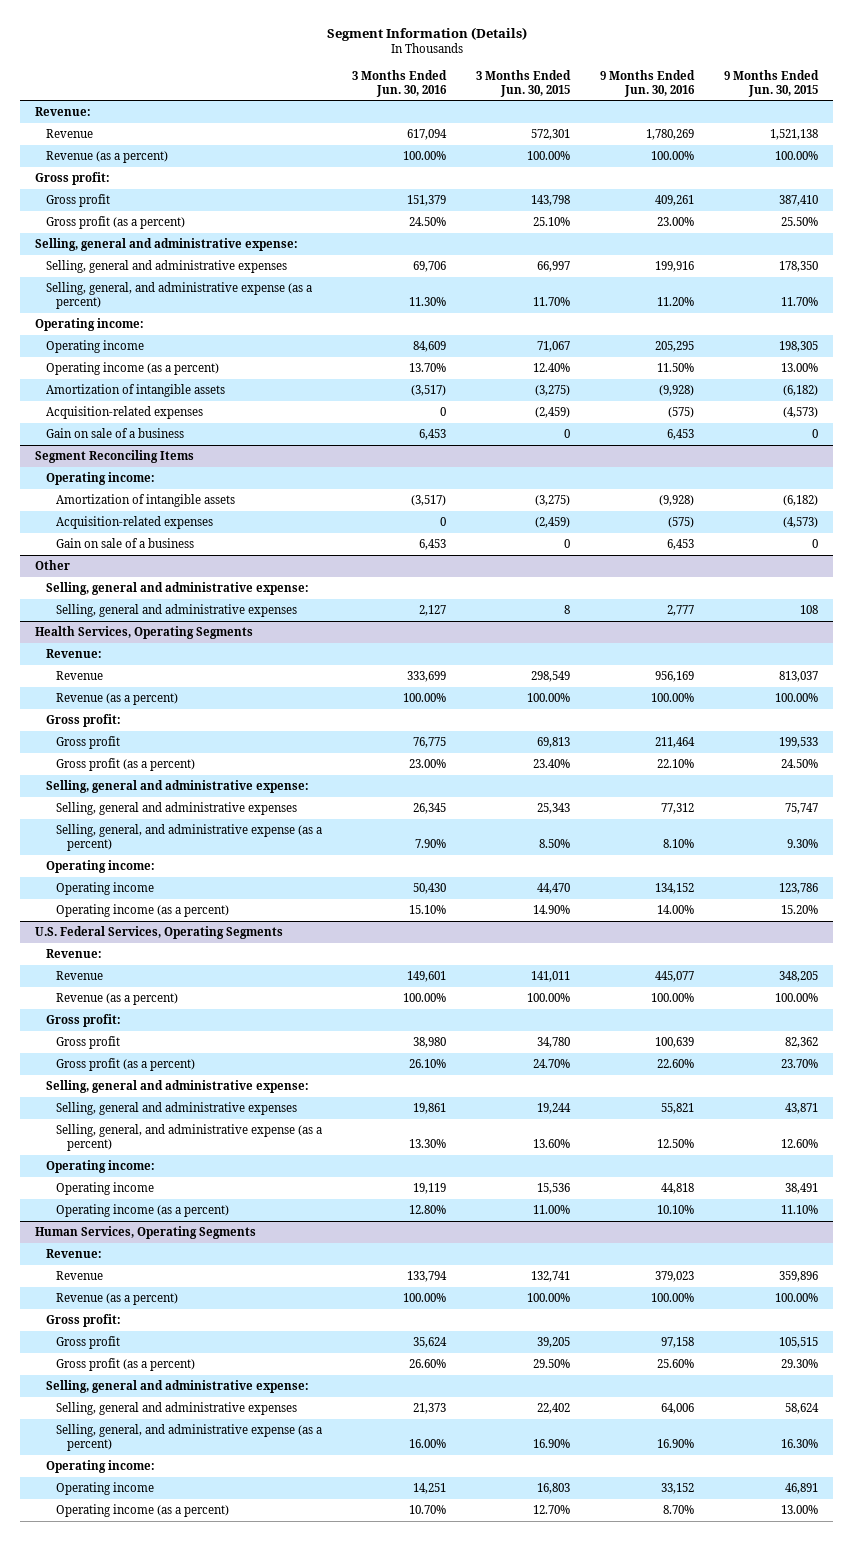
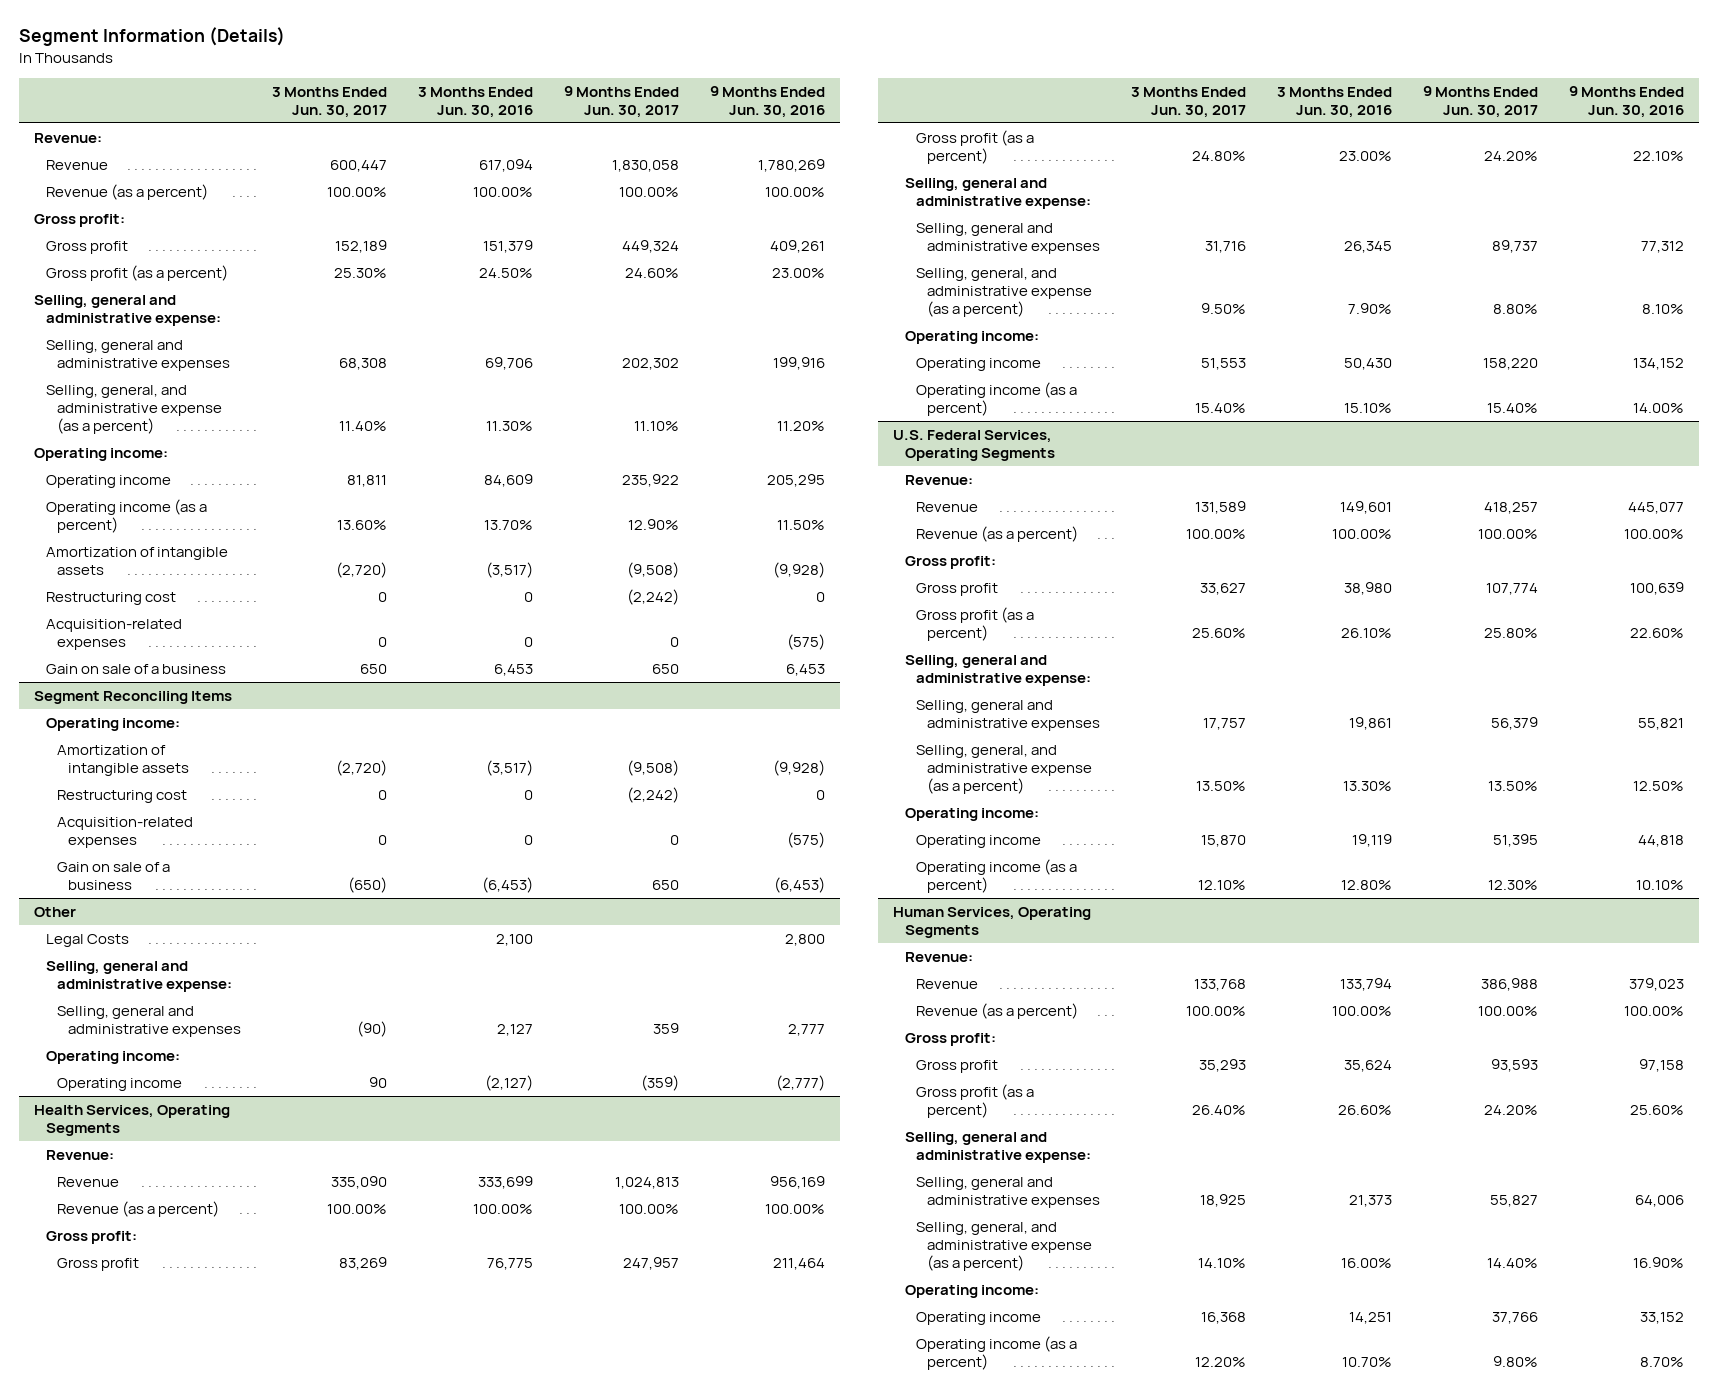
- | 3 Months Ended Jun. 30, 2016 | 3 Months Ended Jun. 30, 2015 | 9 Months Ended Jun. 30, 2016 | 9 Months Ended Jun. 30, 2015
+ | 3 Months Ended Jun. 30, 2017 | 3 Months Ended Jun. 30, 2016 | 9 Months Ended Jun. 30, 2017 | 9 Months Ended Jun. 30, 2016
+ Restructuring cost | 0 | 0 | (2,242) | 0
@ Segment Reconciling Items
+ Restructuring cost | 0 | 0 | (2,242) | 0
- Gain on sale of a business | 6,453 | 0 | 6,453 | 0
+ Gain on sale of a business | (650) | (6,453) | 650 | (6,453)
@ Other
+ Legal Costs | | 2,100 | | 2,800
+ Operating income:
+ Operating income | 90 | (2,127) | (359) | (2,777)

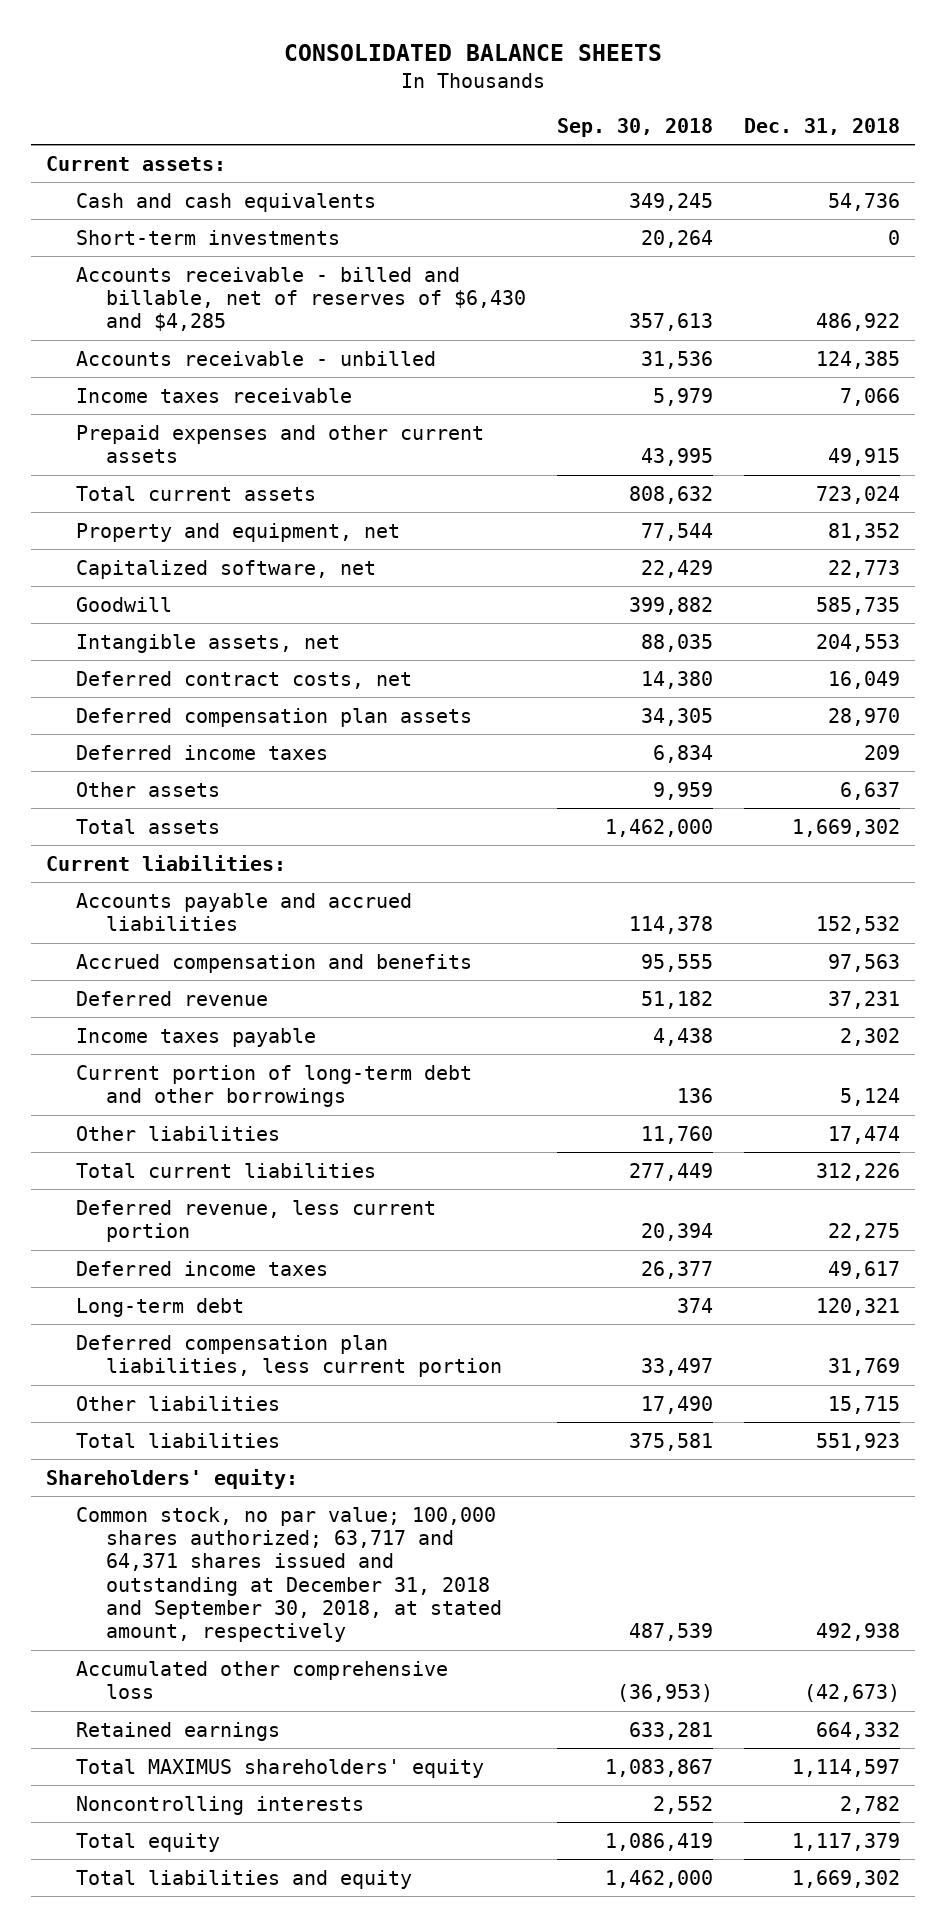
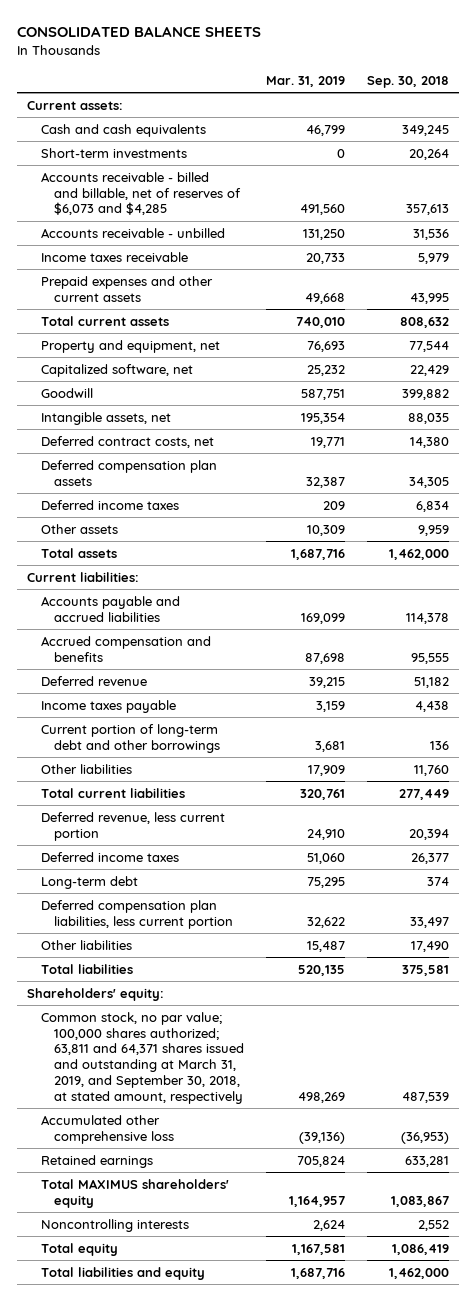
- | Sep. 30, 2018 | Dec. 31, 2018
+ | Mar. 31, 2019 | Sep. 30, 2018
- Accounts receivable - billed and billable, net of reserves of $6,430 and $4,285 | 357,613 | 486,922
+ Accounts receivable - billed and billable, net of reserves of $6,073 and $4,285 | 491,560 | 357,613
- Common stock, no par value; 100,000 shares authorized; 63,717 and 64,371 shares issued and outstanding at December 31, 2018 and September 30, 2018, at stated amount, respectively | 487,539 | 492,938
+ Common stock, no par value; 100,000 shares authorized; 63,811 and 64,371 shares issued and outstanding at March 31, 2019, and September 30, 2018, at stated amount, respectively | 498,269 | 487,539

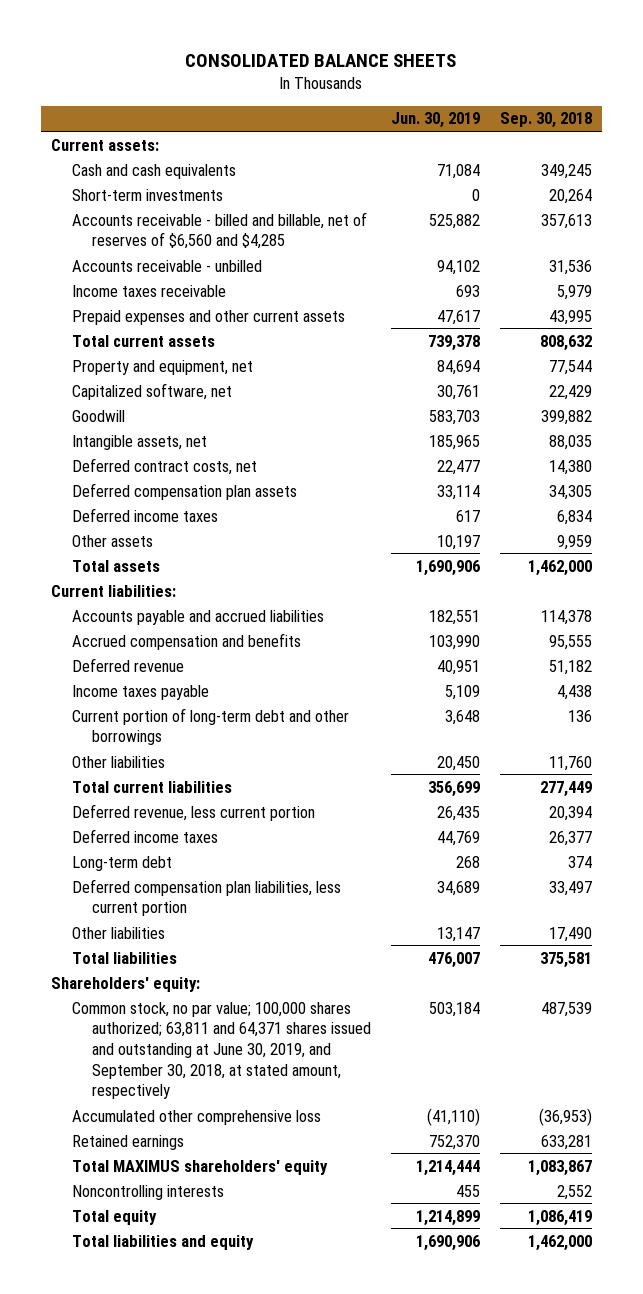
- | Mar. 31, 2019 | Sep. 30, 2018
+ | Jun. 30, 2019 | Sep. 30, 2018
- Accounts receivable - billed and billable, net of reserves of $6,073 and $4,285 | 491,560 | 357,613
+ Accounts receivable - billed and billable, net of reserves of $6,560 and $4,285 | 525,882 | 357,613
- Common stock, no par value; 100,000 shares authorized; 63,811 and 64,371 shares issued and outstanding at March 31, 2019, and September 30, 2018, at stated amount, respectively | 498,269 | 487,539
+ Common stock, no par value; 100,000 shares authorized; 63,811 and 64,371 shares issued and outstanding at June 30, 2019, and September 30, 2018, at stated amount, respectively | 503,184 | 487,539

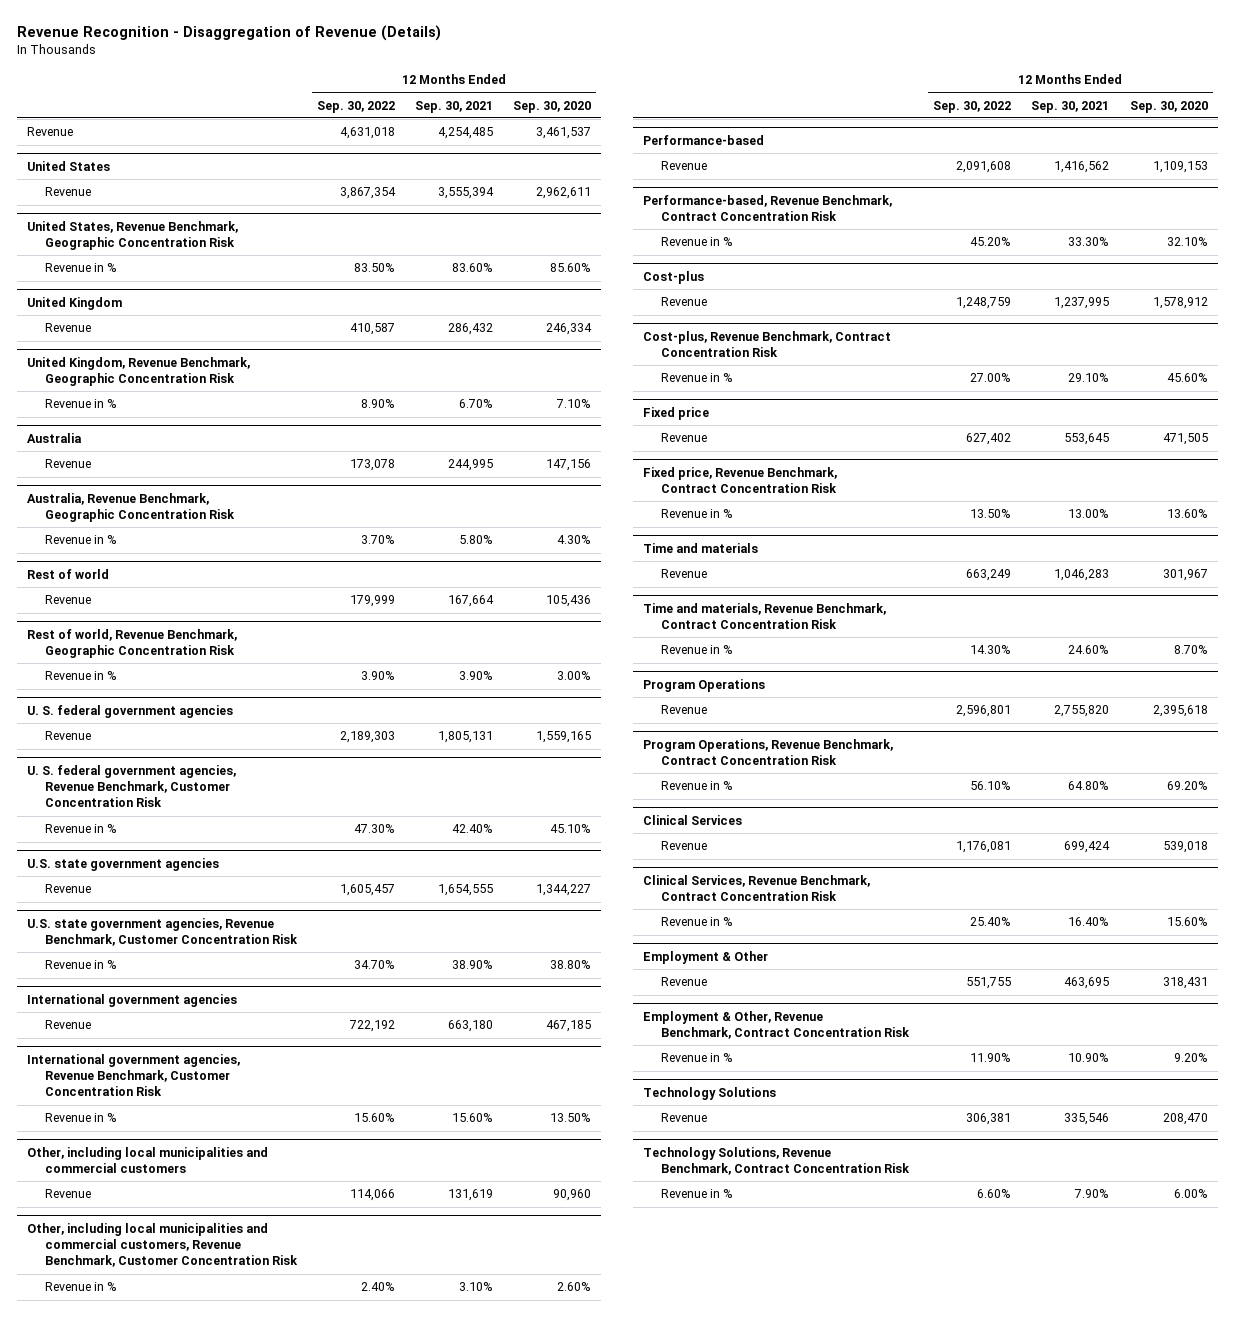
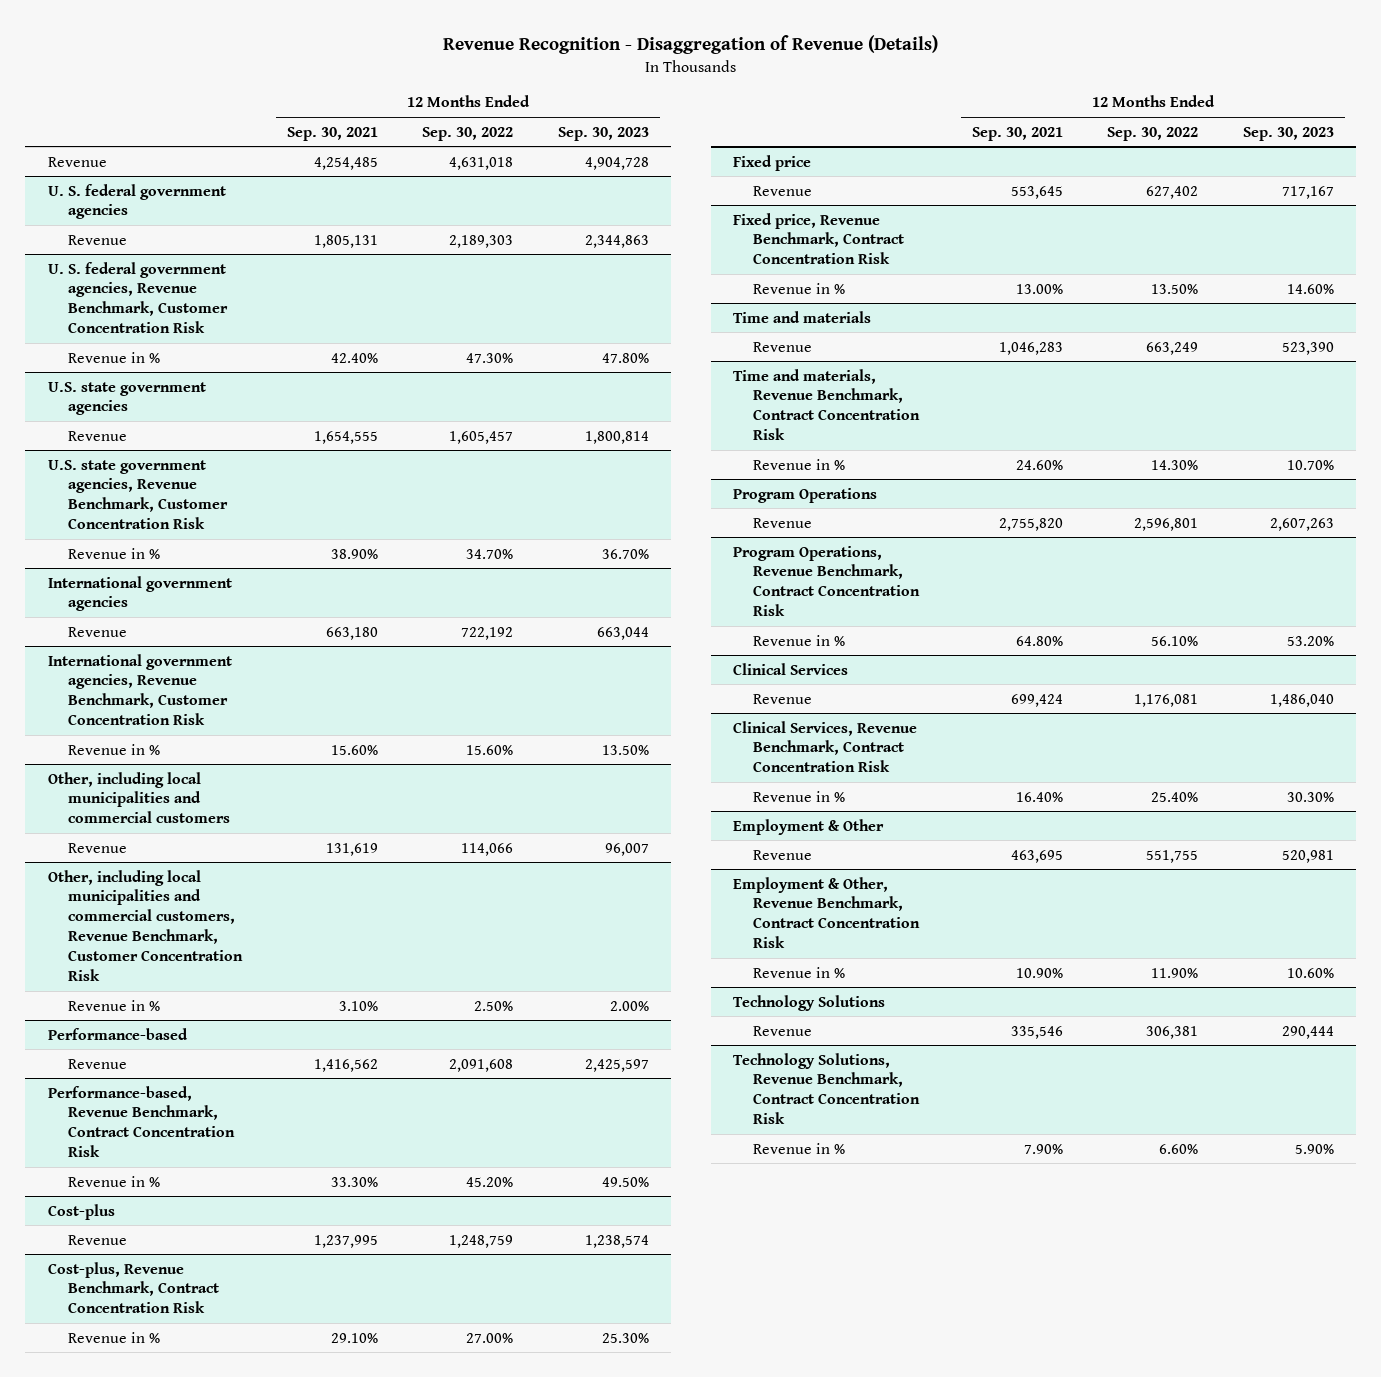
- | 12 Months Ended Sep. 30, 2022 | 12 Months Ended Sep. 30, 2021 | 12 Months Ended Sep. 30, 2020
+ | 12 Months Ended Sep. 30, 2021 | 12 Months Ended Sep. 30, 2022 | 12 Months Ended Sep. 30, 2023
- United States
- Revenue | 3,867,354 | 3,555,394 | 2,962,611
- United States, Revenue Benchmark, Geographic Concentration Risk
- Revenue in % | 83.50% | 83.60% | 85.60%
- United Kingdom
- Revenue | 410,587 | 286,432 | 246,334
- United Kingdom, Revenue Benchmark, Geographic Concentration Risk
- Revenue in % | 8.90% | 6.70% | 7.10%
- Australia
- Revenue | 173,078 | 244,995 | 147,156
- Australia, Revenue Benchmark, Geographic Concentration Risk
- Revenue in % | 3.70% | 5.80% | 4.30%
- Rest of world
- Revenue | 179,999 | 167,664 | 105,436
- Rest of world, Revenue Benchmark, Geographic Concentration Risk
- Revenue in % | 3.90% | 3.90% | 3.00%
@ Other, including local municipalities and commercial customers, Revenue Benchmark, Customer Concentration Risk
- Revenue in % | 2.40% | 3.10% | 2.60%
+ Revenue in % | 3.10% | 2.50% | 2.00%

